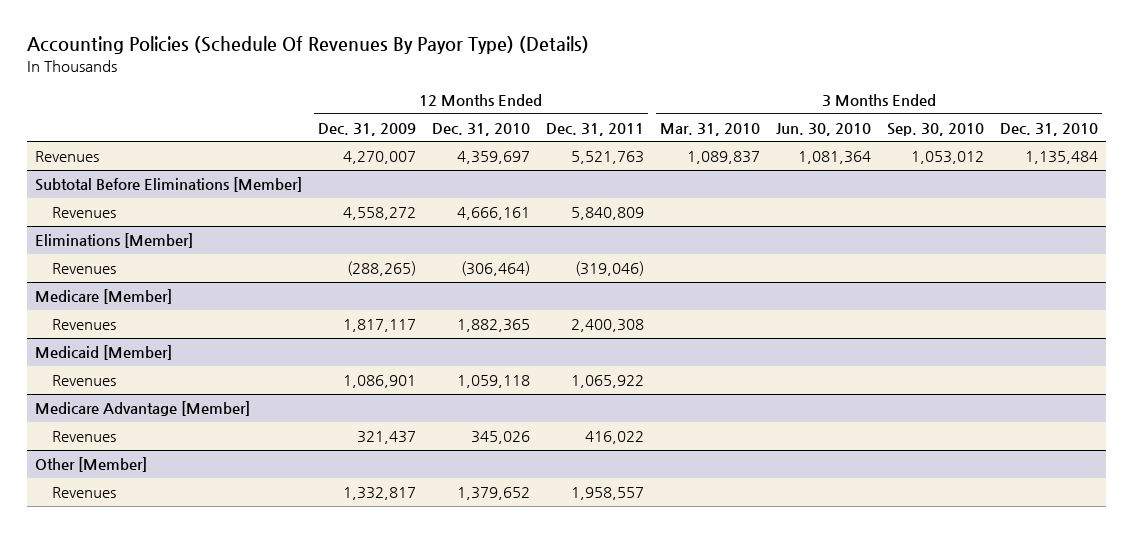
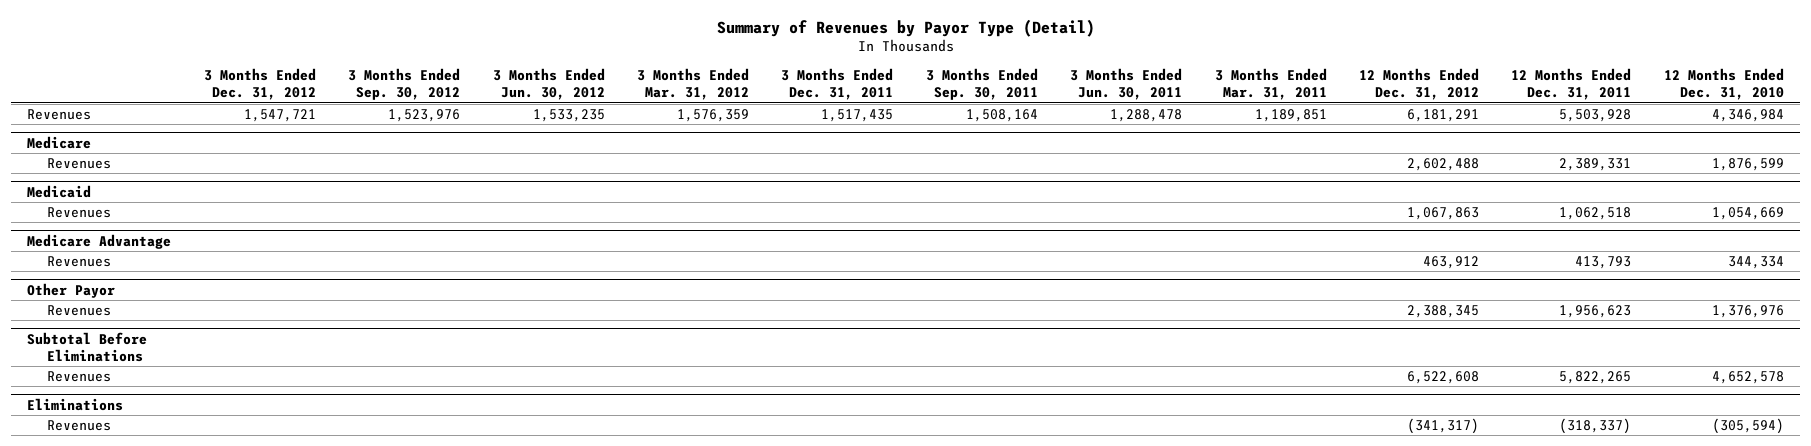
- Accounting Policies (Schedule Of Revenues By Payor Type) (Details)
+ Summary of Revenues by Payor Type (Detail)
- | 12 Months Ended Dec. 31, 2009 | 12 Months Ended Dec. 31, 2010 | 12 Months Ended Dec. 31, 2011 | 3 Months Ended Mar. 31, 2010 | 3 Months Ended Jun. 30, 2010 | 3 Months Ended Sep. 30, 2010 | 3 Months Ended Dec. 31, 2010
+ | 3 Months Ended Dec. 31, 2012 | 3 Months Ended Sep. 30, 2012 | 3 Months Ended Jun. 30, 2012 | 3 Months Ended Mar. 31, 2012 | 3 Months Ended Dec. 31, 2011 | 3 Months Ended Sep. 30, 2011 | 3 Months Ended Jun. 30, 2011 | 3 Months Ended Mar. 31, 2011 | 12 Months Ended Dec. 31, 2012 | 12 Months Ended Dec. 31, 2011 | 12 Months Ended Dec. 31, 2010
- Revenues | 4,270,007 | 4,359,697 | 5,521,763 | 1,089,837 | 1,081,364 | 1,053,012 | 1,135,484
- Subtotal Before Eliminations [Member]
- Revenues | 4,558,272 | 4,666,161 | 5,840,809 | | | |
- Eliminations [Member]
- Revenues | (288,265) | (306,464) | (319,046) | | | |
- Medicare [Member]
- Revenues | 1,817,117 | 1,882,365 | 2,400,308 | | | |
- Medicaid [Member]
- Revenues | 1,086,901 | 1,059,118 | 1,065,922 | | | |
- Medicare Advantage [Member]
- Revenues | 321,437 | 345,026 | 416,022 | | | |
- Other [Member]
- Revenues | 1,332,817 | 1,379,652 | 1,958,557 | | | |
+ Revenues | 1,547,721 | 1,523,976 | 1,533,235 | 1,576,359 | 1,517,435 | 1,508,164 | 1,288,478 | 1,189,851 | 6,181,291 | 5,503,928 | 4,346,984
+ Medicare
+ Revenues | | | | | | | | | 2,602,488 | 2,389,331 | 1,876,599
+ Medicaid
+ Revenues | | | | | | | | | 1,067,863 | 1,062,518 | 1,054,669
+ Medicare Advantage
+ Revenues | | | | | | | | | 463,912 | 413,793 | 344,334
+ Other Payor
+ Revenues | | | | | | | | | 2,388,345 | 1,956,623 | 1,376,976
+ Subtotal Before Eliminations
+ Revenues | | | | | | | | | 6,522,608 | 5,822,265 | 4,652,578
+ Eliminations
+ Revenues | | | | | | | | | (341,317) | (318,337) | (305,594)

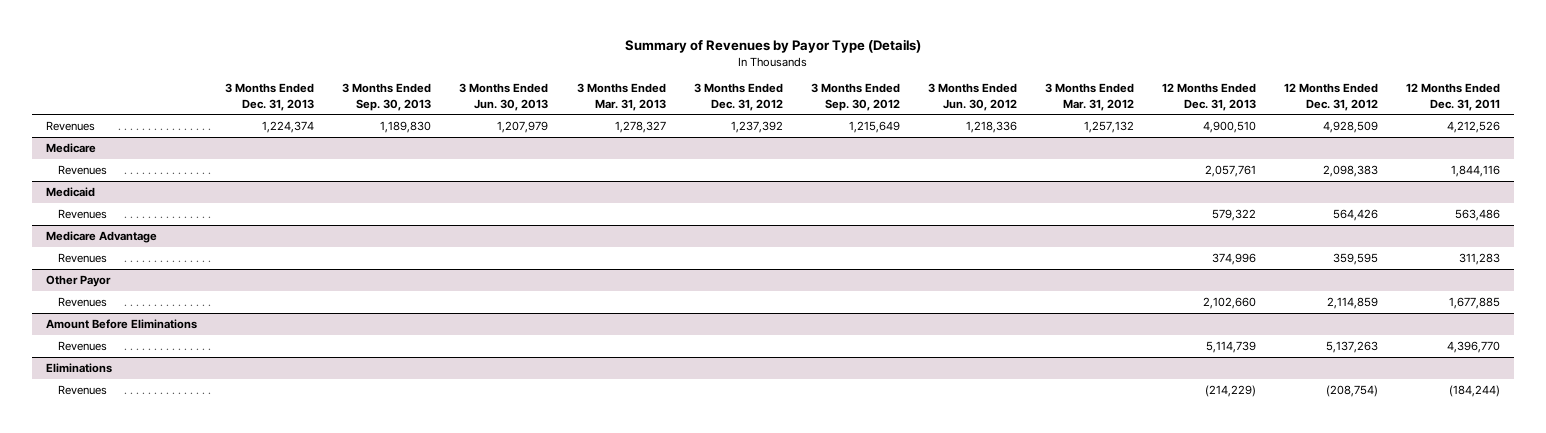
- Summary of Revenues by Payor Type (Detail)
+ Summary of Revenues by Payor Type (Details)
- | 3 Months Ended Dec. 31, 2012 | 3 Months Ended Sep. 30, 2012 | 3 Months Ended Jun. 30, 2012 | 3 Months Ended Mar. 31, 2012 | 3 Months Ended Dec. 31, 2011 | 3 Months Ended Sep. 30, 2011 | 3 Months Ended Jun. 30, 2011 | 3 Months Ended Mar. 31, 2011 | 12 Months Ended Dec. 31, 2012 | 12 Months Ended Dec. 31, 2011 | 12 Months Ended Dec. 31, 2010
+ | 3 Months Ended Dec. 31, 2013 | 3 Months Ended Sep. 30, 2013 | 3 Months Ended Jun. 30, 2013 | 3 Months Ended Mar. 31, 2013 | 3 Months Ended Dec. 31, 2012 | 3 Months Ended Sep. 30, 2012 | 3 Months Ended Jun. 30, 2012 | 3 Months Ended Mar. 31, 2012 | 12 Months Ended Dec. 31, 2013 | 12 Months Ended Dec. 31, 2012 | 12 Months Ended Dec. 31, 2011
- Revenues | 1,547,721 | 1,523,976 | 1,533,235 | 1,576,359 | 1,517,435 | 1,508,164 | 1,288,478 | 1,189,851 | 6,181,291 | 5,503,928 | 4,346,984
+ Revenues | 1,224,374 | 1,189,830 | 1,207,979 | 1,278,327 | 1,237,392 | 1,215,649 | 1,218,336 | 1,257,132 | 4,900,510 | 4,928,509 | 4,212,526
@ Medicare
- Revenues | | | | | | | | | 2,602,488 | 2,389,331 | 1,876,599
+ Revenues | | | | | | | | | 2,057,761 | 2,098,383 | 1,844,116
@ Medicaid
- Revenues | | | | | | | | | 1,067,863 | 1,062,518 | 1,054,669
+ Revenues | | | | | | | | | 579,322 | 564,426 | 563,486
@ Medicare Advantage
- Revenues | | | | | | | | | 463,912 | 413,793 | 344,334
+ Revenues | | | | | | | | | 374,996 | 359,595 | 311,283
@ Other Payor
- Revenues | | | | | | | | | 2,388,345 | 1,956,623 | 1,376,976
- Subtotal Before Eliminations
- Revenues | | | | | | | | | 6,522,608 | 5,822,265 | 4,652,578
@ Other Payor
+ Revenues | | | | | | | | | 2,102,660 | 2,114,859 | 1,677,885
+ Amount Before Eliminations
+ Revenues | | | | | | | | | 5,114,739 | 5,137,263 | 4,396,770
@ Eliminations
- Revenues | | | | | | | | | (341,317) | (318,337) | (305,594)
+ Revenues | | | | | | | | | (214,229) | (208,754) | (184,244)

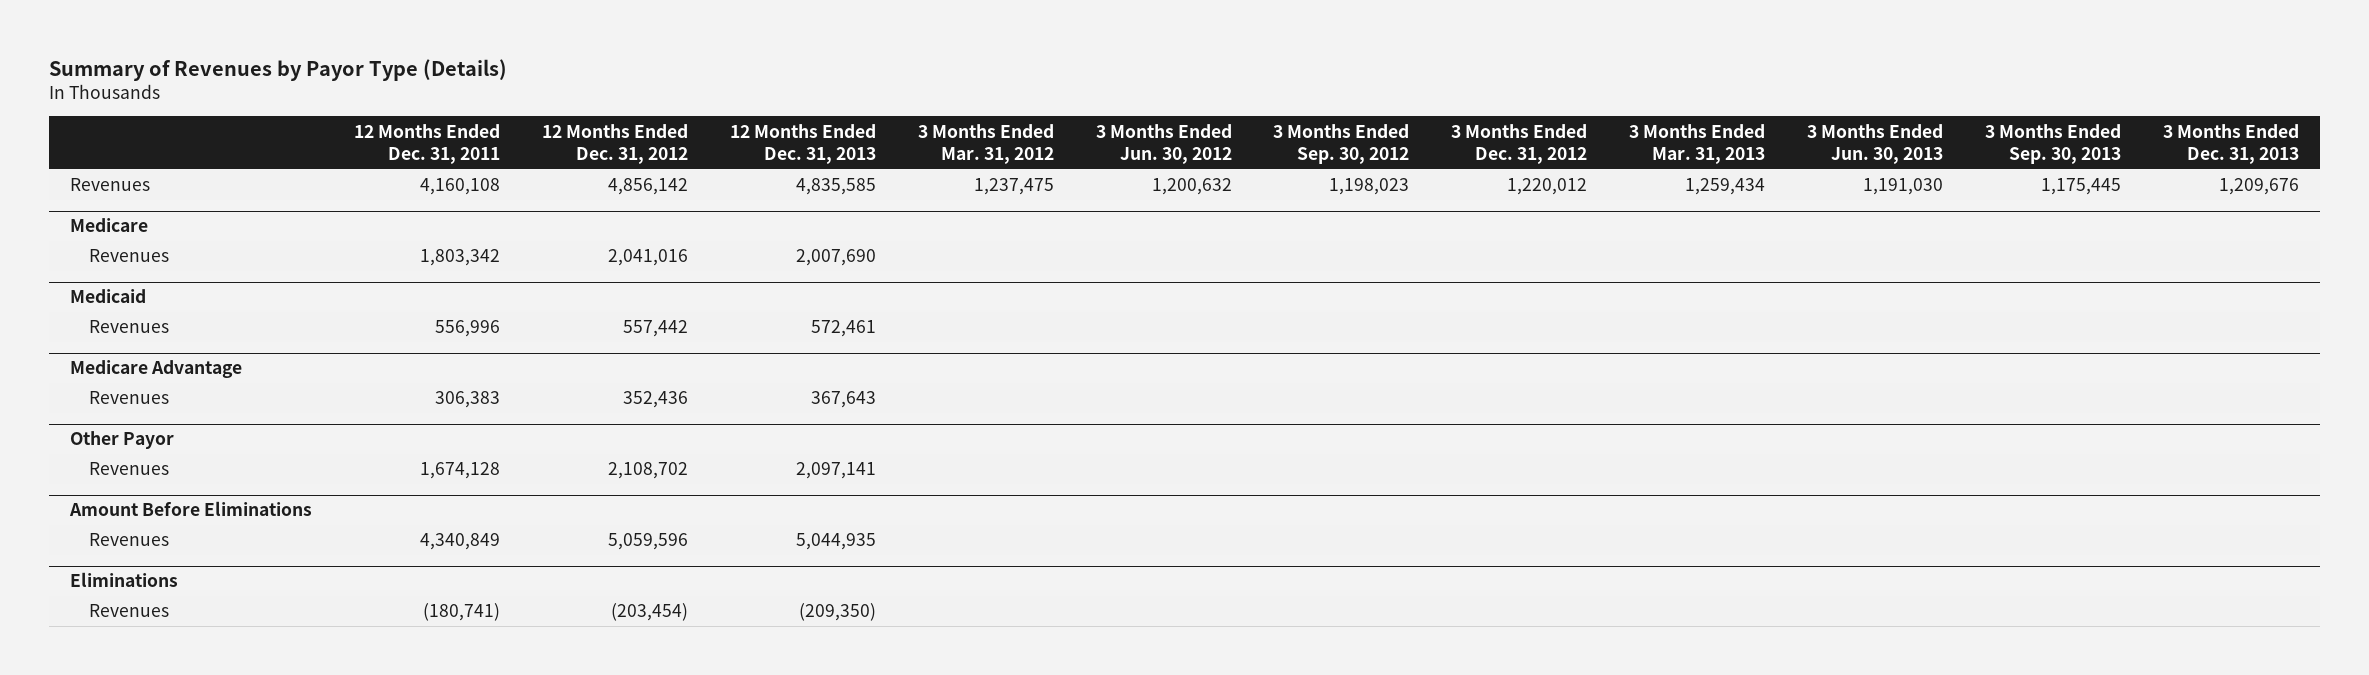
- | 3 Months Ended Dec. 31, 2013 | 3 Months Ended Sep. 30, 2013 | 3 Months Ended Jun. 30, 2013 | 3 Months Ended Mar. 31, 2013 | 3 Months Ended Dec. 31, 2012 | 3 Months Ended Sep. 30, 2012 | 3 Months Ended Jun. 30, 2012 | 3 Months Ended Mar. 31, 2012 | 12 Months Ended Dec. 31, 2013 | 12 Months Ended Dec. 31, 2012 | 12 Months Ended Dec. 31, 2011
+ | 12 Months Ended Dec. 31, 2011 | 12 Months Ended Dec. 31, 2012 | 12 Months Ended Dec. 31, 2013 | 3 Months Ended Mar. 31, 2012 | 3 Months Ended Jun. 30, 2012 | 3 Months Ended Sep. 30, 2012 | 3 Months Ended Dec. 31, 2012 | 3 Months Ended Mar. 31, 2013 | 3 Months Ended Jun. 30, 2013 | 3 Months Ended Sep. 30, 2013 | 3 Months Ended Dec. 31, 2013
- Revenues | 1,224,374 | 1,189,830 | 1,207,979 | 1,278,327 | 1,237,392 | 1,215,649 | 1,218,336 | 1,257,132 | 4,900,510 | 4,928,509 | 4,212,526
+ Revenues | 4,160,108 | 4,856,142 | 4,835,585 | 1,237,475 | 1,200,632 | 1,198,023 | 1,220,012 | 1,259,434 | 1,191,030 | 1,175,445 | 1,209,676
@ Medicare
- Revenues | | | | | | | | | 2,057,761 | 2,098,383 | 1,844,116
+ Revenues | 1,803,342 | 2,041,016 | 2,007,690 | | | | | | | |
@ Medicaid
- Revenues | | | | | | | | | 579,322 | 564,426 | 563,486
+ Revenues | 556,996 | 557,442 | 572,461 | | | | | | | |
@ Medicare Advantage
- Revenues | | | | | | | | | 374,996 | 359,595 | 311,283
+ Revenues | 306,383 | 352,436 | 367,643 | | | | | | | |
@ Other Payor
- Revenues | | | | | | | | | 2,102,660 | 2,114,859 | 1,677,885
+ Revenues | 1,674,128 | 2,108,702 | 2,097,141 | | | | | | | |
@ Amount Before Eliminations
- Revenues | | | | | | | | | 5,114,739 | 5,137,263 | 4,396,770
+ Revenues | 4,340,849 | 5,059,596 | 5,044,935 | | | | | | | |
@ Eliminations
- Revenues | | | | | | | | | (214,229) | (208,754) | (184,244)
+ Revenues | (180,741) | (203,454) | (209,350) | | | | | | | |

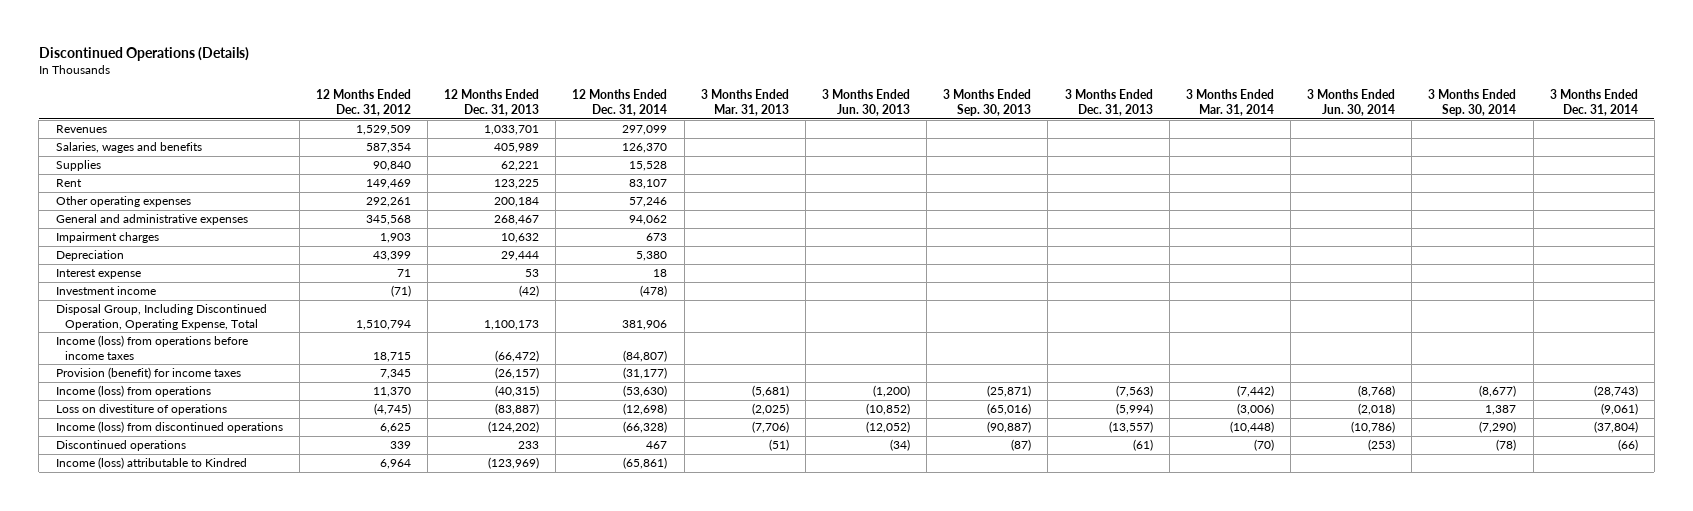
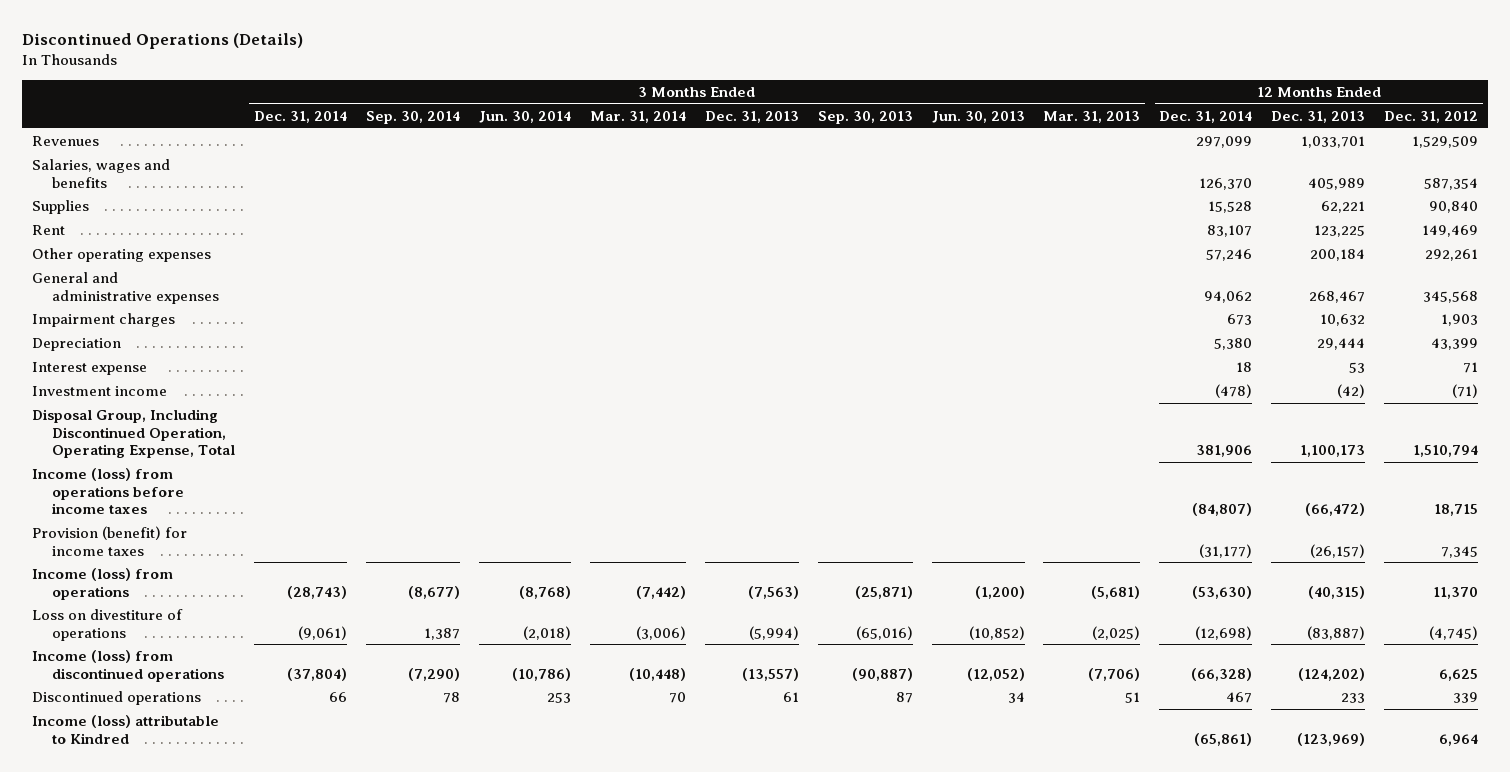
- | 12 Months Ended Dec. 31, 2012 | 12 Months Ended Dec. 31, 2013 | 12 Months Ended Dec. 31, 2014 | 3 Months Ended Mar. 31, 2013 | 3 Months Ended Jun. 30, 2013 | 3 Months Ended Sep. 30, 2013 | 3 Months Ended Dec. 31, 2013 | 3 Months Ended Mar. 31, 2014 | 3 Months Ended Jun. 30, 2014 | 3 Months Ended Sep. 30, 2014 | 3 Months Ended Dec. 31, 2014
+ | 3 Months Ended Dec. 31, 2014 | 3 Months Ended Sep. 30, 2014 | 3 Months Ended Jun. 30, 2014 | 3 Months Ended Mar. 31, 2014 | 3 Months Ended Dec. 31, 2013 | 3 Months Ended Sep. 30, 2013 | 3 Months Ended Jun. 30, 2013 | 3 Months Ended Mar. 31, 2013 | 12 Months Ended Dec. 31, 2014 | 12 Months Ended Dec. 31, 2013 | 12 Months Ended Dec. 31, 2012
- Discontinued operations | 339 | 233 | 467 | (51) | (34) | (87) | (61) | (70) | (253) | (78) | (66)
+ Discontinued operations | 66 | 78 | 253 | 70 | 61 | 87 | 34 | 51 | 467 | 233 | 339

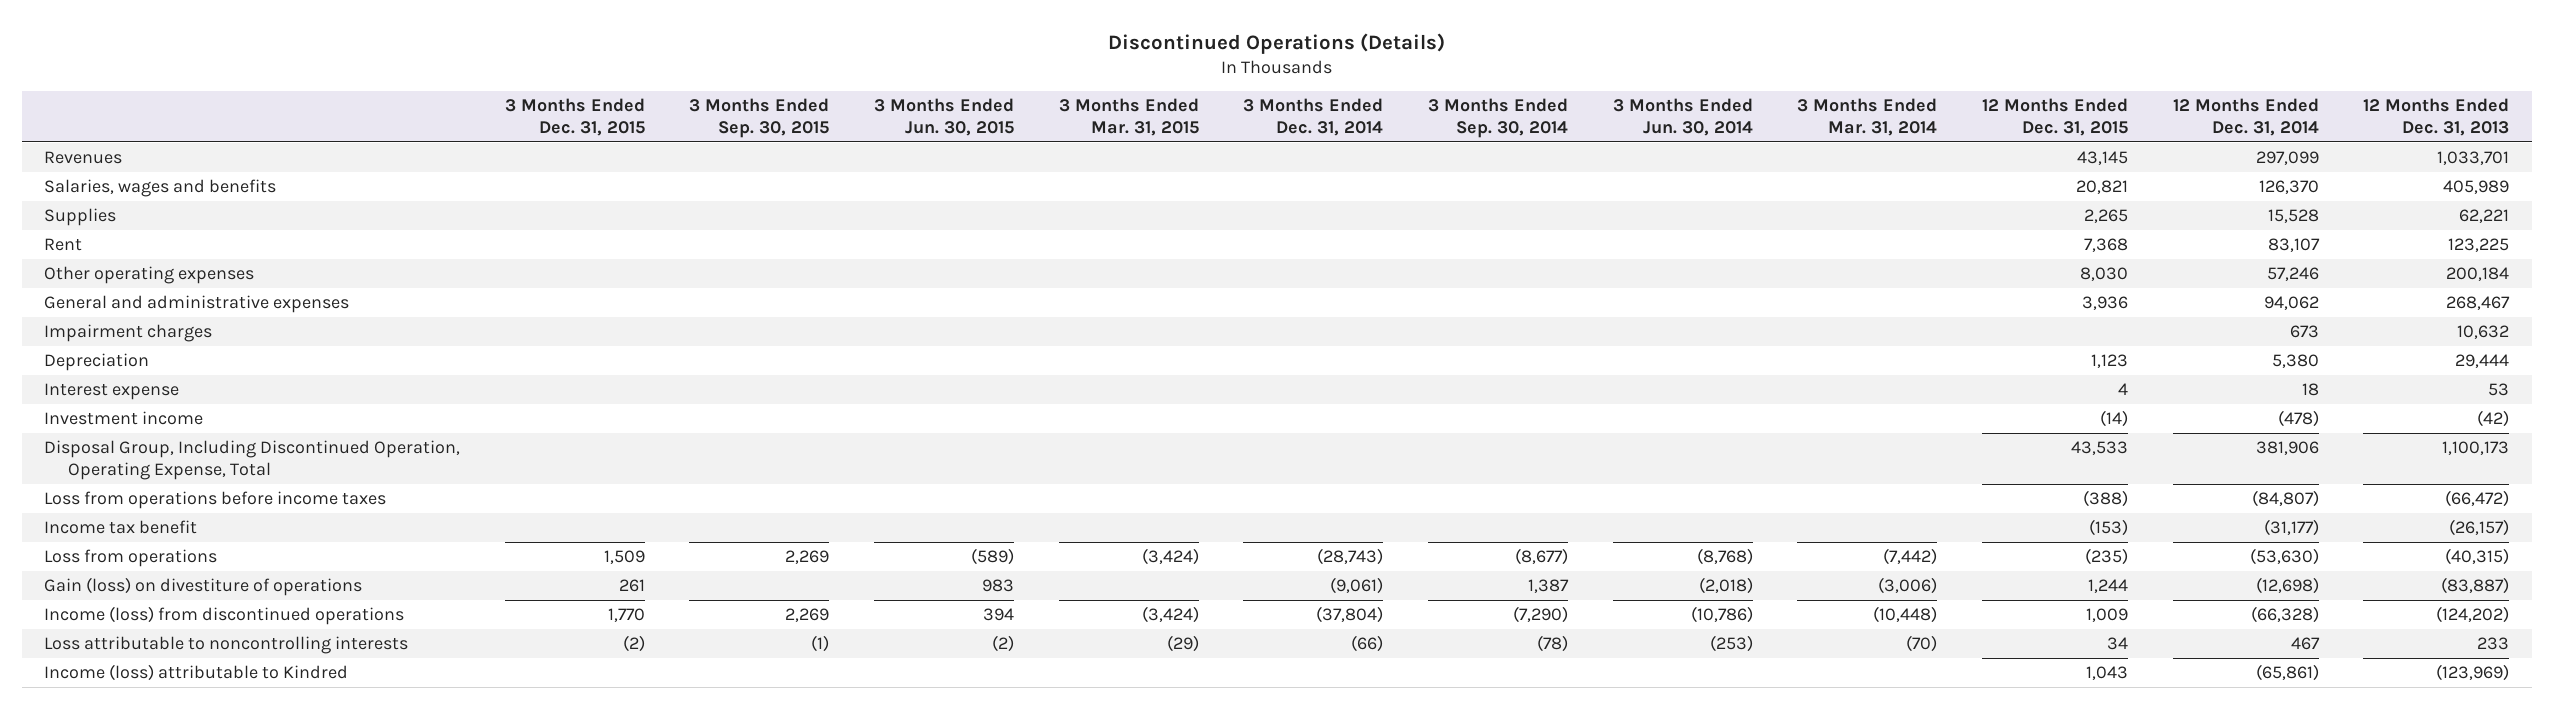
- | 3 Months Ended Dec. 31, 2014 | 3 Months Ended Sep. 30, 2014 | 3 Months Ended Jun. 30, 2014 | 3 Months Ended Mar. 31, 2014 | 3 Months Ended Dec. 31, 2013 | 3 Months Ended Sep. 30, 2013 | 3 Months Ended Jun. 30, 2013 | 3 Months Ended Mar. 31, 2013 | 12 Months Ended Dec. 31, 2014 | 12 Months Ended Dec. 31, 2013 | 12 Months Ended Dec. 31, 2012
+ | 3 Months Ended Dec. 31, 2015 | 3 Months Ended Sep. 30, 2015 | 3 Months Ended Jun. 30, 2015 | 3 Months Ended Mar. 31, 2015 | 3 Months Ended Dec. 31, 2014 | 3 Months Ended Sep. 30, 2014 | 3 Months Ended Jun. 30, 2014 | 3 Months Ended Mar. 31, 2014 | 12 Months Ended Dec. 31, 2015 | 12 Months Ended Dec. 31, 2014 | 12 Months Ended Dec. 31, 2013
- Income (loss) from operations before income taxes | | | | | | | | | (84,807) | (66,472) | 18,715
- Provision (benefit) for income taxes | | | | | | | | | (31,177) | (26,157) | 7,345
- Income (loss) from operations | (28,743) | (8,677) | (8,768) | (7,442) | (7,563) | (25,871) | (1,200) | (5,681) | (53,630) | (40,315) | 11,370
- Loss on divestiture of operations | (9,061) | 1,387 | (2,018) | (3,006) | (5,994) | (65,016) | (10,852) | (2,025) | (12,698) | (83,887) | (4,745)
+ Loss from operations before income taxes | | | | | | | | | (388) | (84,807) | (66,472)
+ Income tax benefit | | | | | | | | | (153) | (31,177) | (26,157)
+ Loss from operations | 1,509 | 2,269 | (589) | (3,424) | (28,743) | (8,677) | (8,768) | (7,442) | (235) | (53,630) | (40,315)
+ Gain (loss) on divestiture of operations | 261 | | 983 | | (9,061) | 1,387 | (2,018) | (3,006) | 1,244 | (12,698) | (83,887)
- Discontinued operations | 66 | 78 | 253 | 70 | 61 | 87 | 34 | 51 | 467 | 233 | 339
+ Loss attributable to noncontrolling interests | (2) | (1) | (2) | (29) | (66) | (78) | (253) | (70) | 34 | 467 | 233

